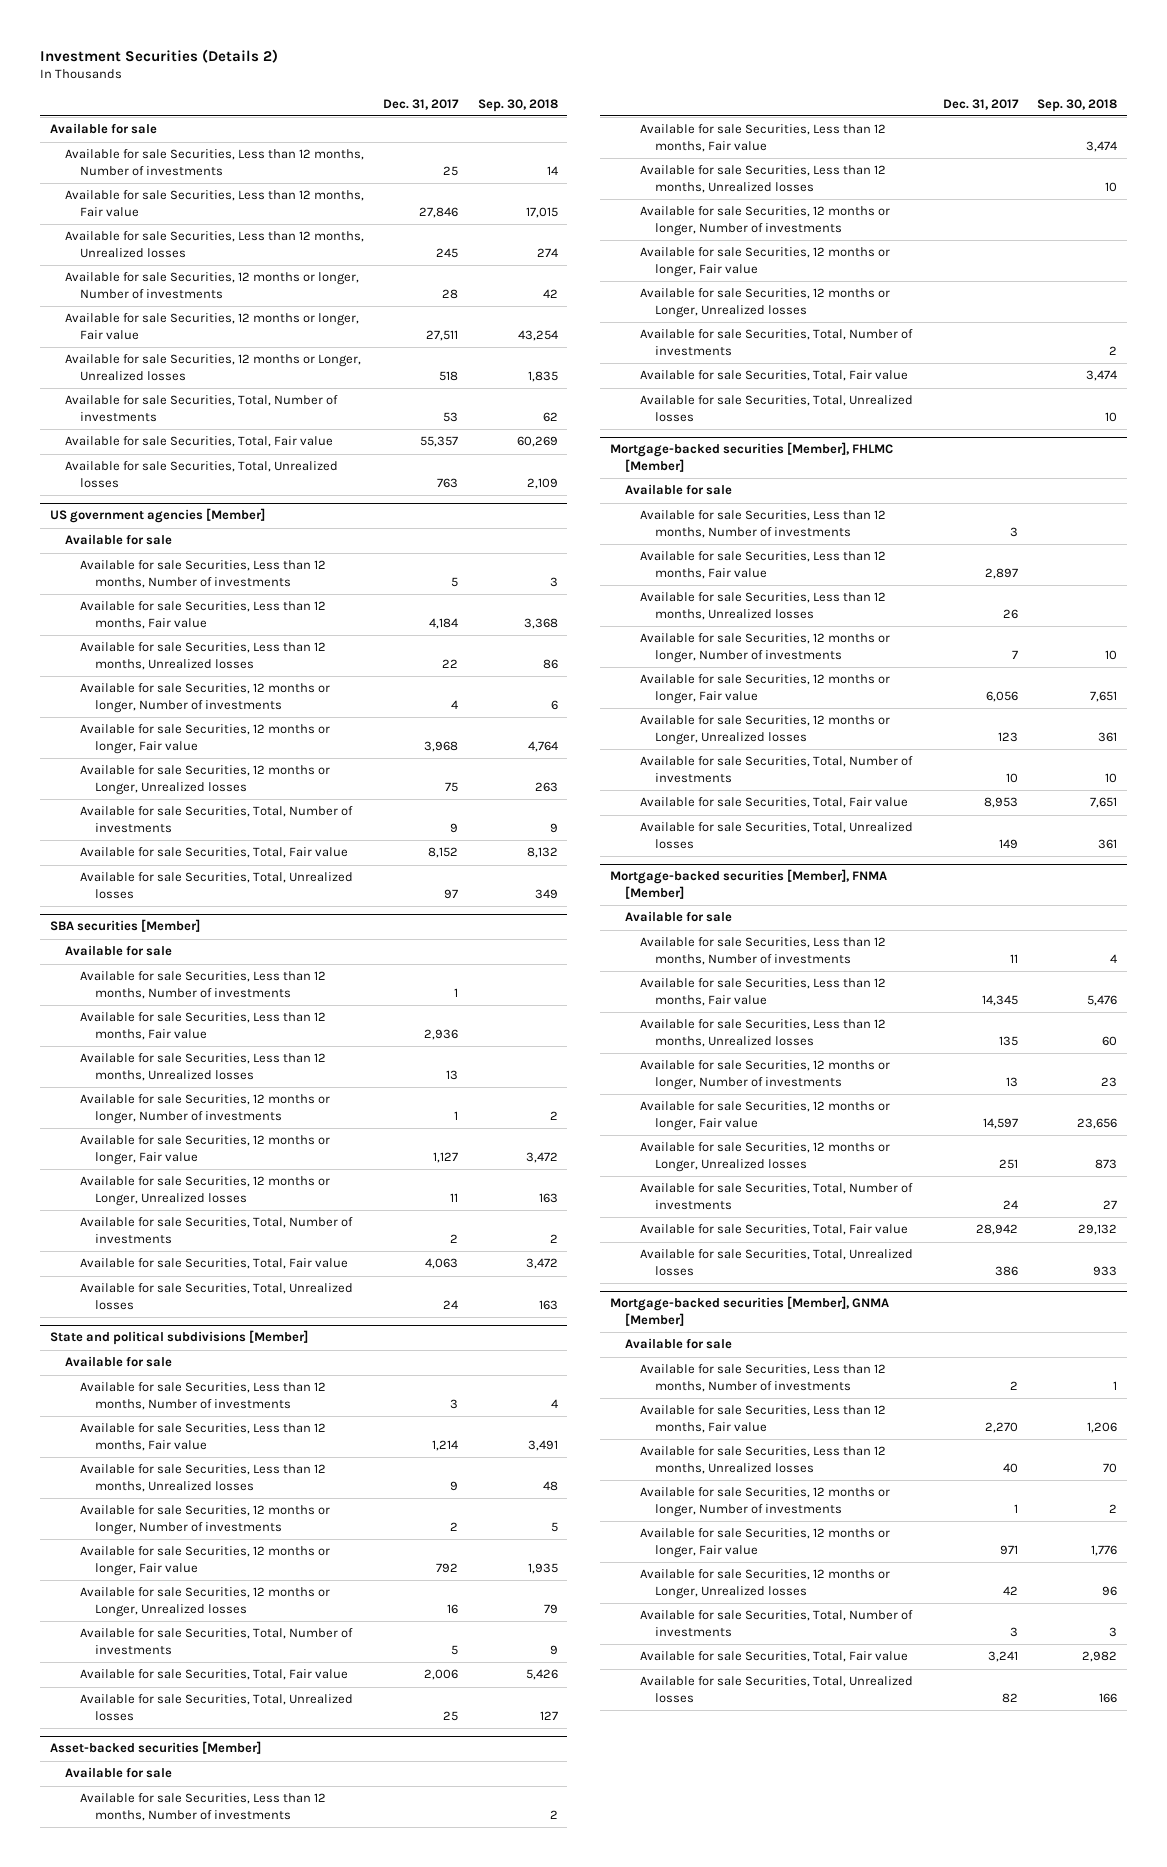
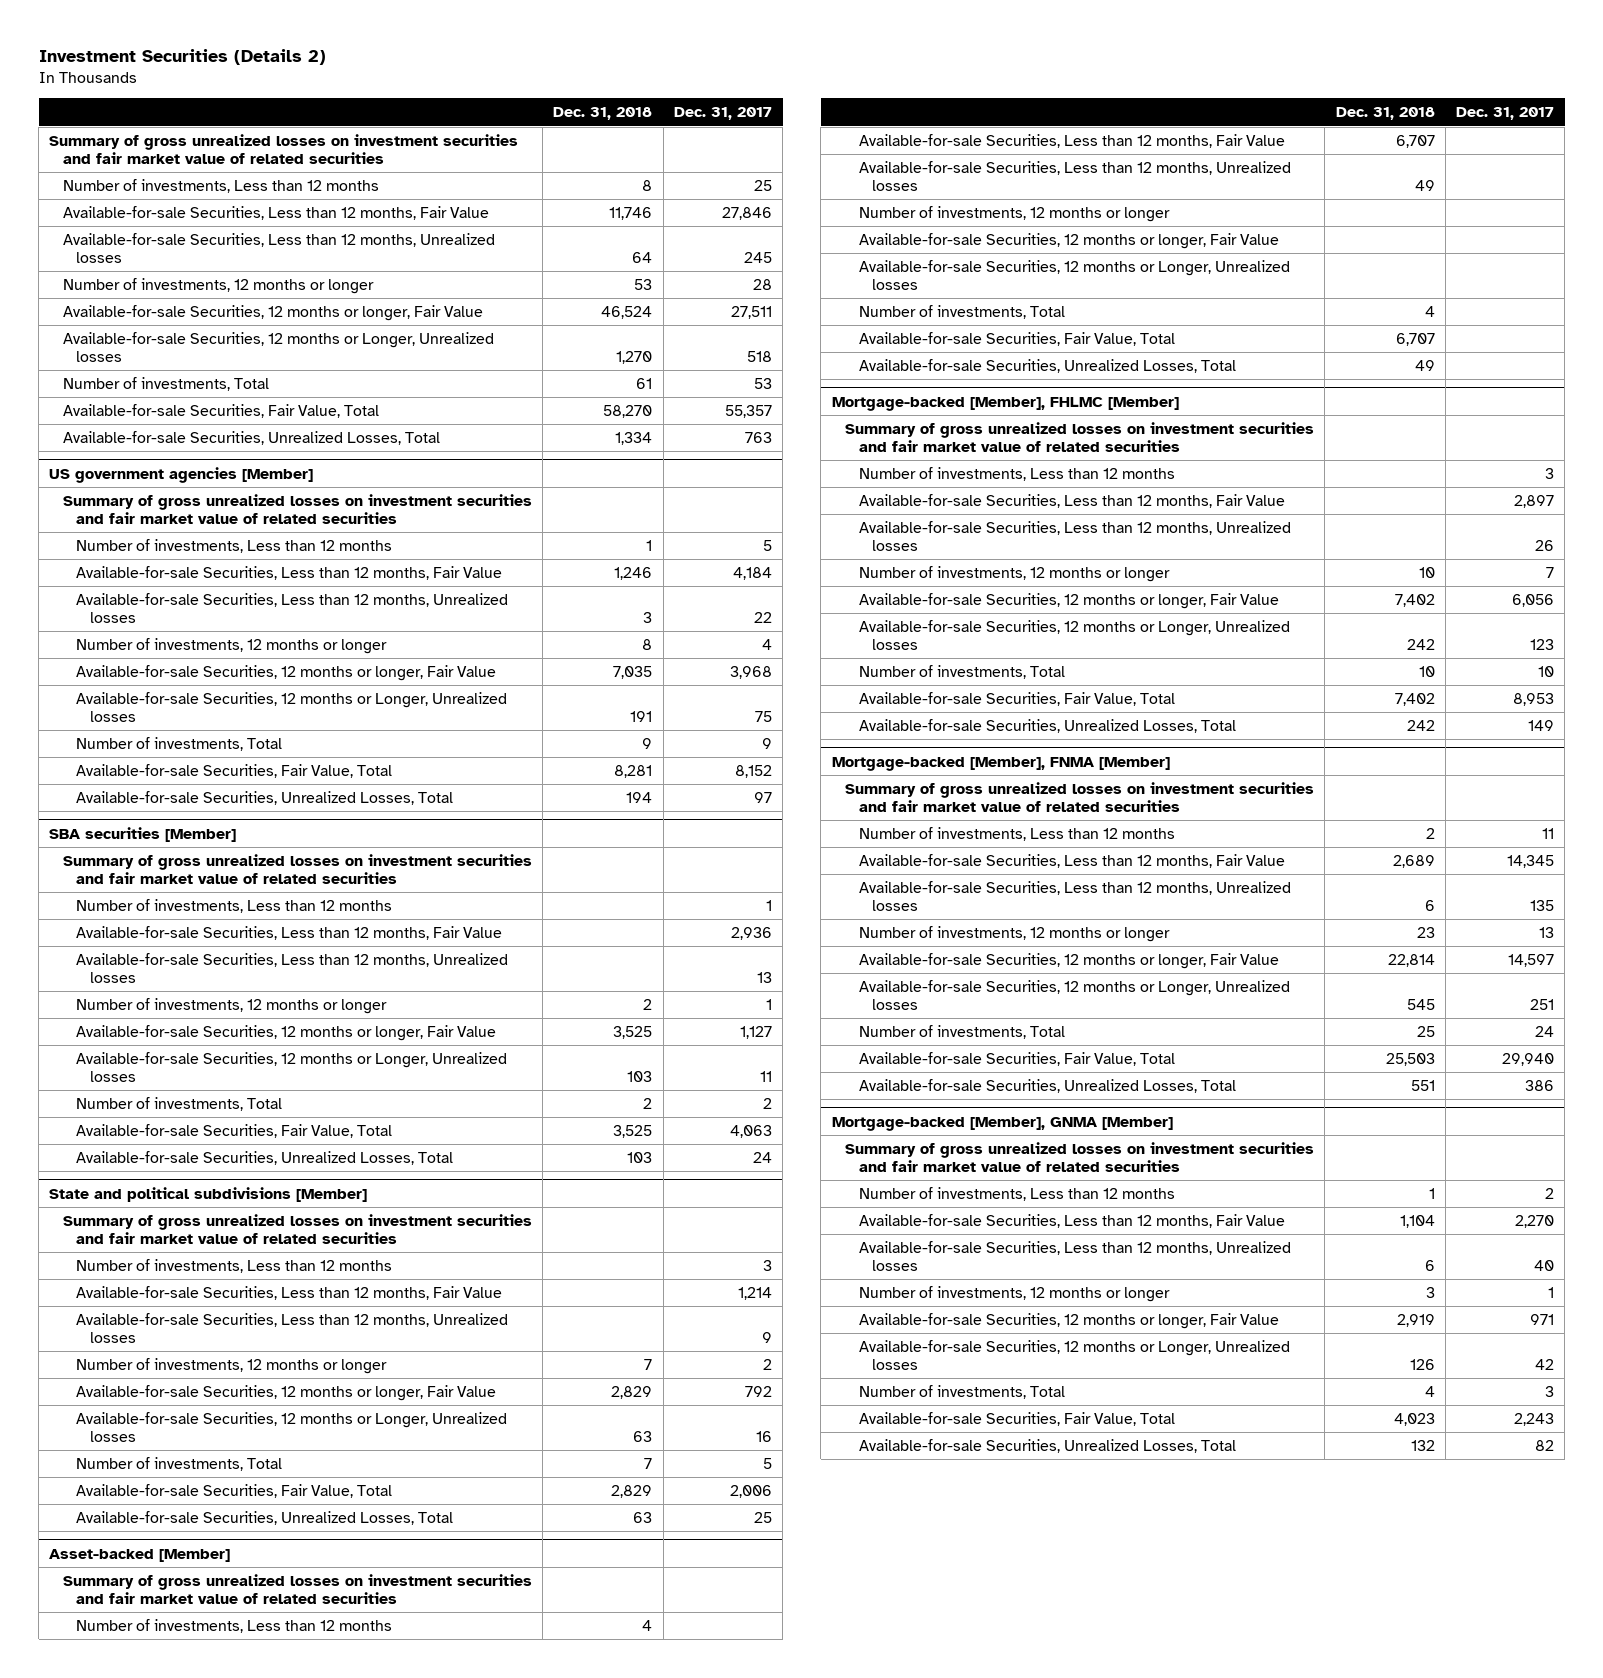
- | Dec. 31, 2017 | Sep. 30, 2018
+ | Dec. 31, 2018 | Dec. 31, 2017
- Available for sale
- Available for sale Securities, Less than 12 months, Number of investments | 25 | 14
- Available for sale Securities, Less than 12 months, Fair value | 27,846 | 17,015
- Available for sale Securities, Less than 12 months, Unrealized losses | 245 | 274
- Available for sale Securities, 12 months or longer, Number of investments | 28 | 42
- Available for sale Securities, 12 months or longer, Fair value | 27,511 | 43,254
- Available for sale Securities, 12 months or Longer, Unrealized losses | 518 | 1,835
- Available for sale Securities, Total, Number of investments | 53 | 62
- Available for sale Securities, Total, Fair value | 55,357 | 60,269
- Available for sale Securities, Total, Unrealized losses | 763 | 2,109
+ Summary of gross unrealized losses on investment securities and fair market value of related securities
+ Number of investments, Less than 12 months | 8 | 25
+ Available-for-sale Securities, Less than 12 months, Fair Value | 11,746 | 27,846
+ Available-for-sale Securities, Less than 12 months, Unrealized losses | 64 | 245
+ Number of investments, 12 months or longer | 53 | 28
+ Available-for-sale Securities, 12 months or longer, Fair Value | 46,524 | 27,511
+ Available-for-sale Securities, 12 months or Longer, Unrealized losses | 1,270 | 518
+ Number of investments, Total | 61 | 53
+ Available-for-sale Securities, Fair Value, Total | 58,270 | 55,357
+ Available-for-sale Securities, Unrealized Losses, Total | 1,334 | 763
@ US government agencies [Member]
- Available for sale
- Available for sale Securities, Less than 12 months, Number of investments | 5 | 3
- Available for sale Securities, Less than 12 months, Fair value | 4,184 | 3,368
- Available for sale Securities, Less than 12 months, Unrealized losses | 22 | 86
- Available for sale Securities, 12 months or longer, Number of investments | 4 | 6
- Available for sale Securities, 12 months or longer, Fair value | 3,968 | 4,764
- Available for sale Securities, 12 months or Longer, Unrealized losses | 75 | 263
- Available for sale Securities, Total, Number of investments | 9 | 9
- Available for sale Securities, Total, Fair value | 8,152 | 8,132
- Available for sale Securities, Total, Unrealized losses | 97 | 349
+ Summary of gross unrealized losses on investment securities and fair market value of related securities
+ Number of investments, Less than 12 months | 1 | 5
+ Available-for-sale Securities, Less than 12 months, Fair Value | 1,246 | 4,184
+ Available-for-sale Securities, Less than 12 months, Unrealized losses | 3 | 22
+ Number of investments, 12 months or longer | 8 | 4
+ Available-for-sale Securities, 12 months or longer, Fair Value | 7,035 | 3,968
+ Available-for-sale Securities, 12 months or Longer, Unrealized losses | 191 | 75
+ Number of investments, Total | 9 | 9
+ Available-for-sale Securities, Fair Value, Total | 8,281 | 8,152
+ Available-for-sale Securities, Unrealized Losses, Total | 194 | 97
@ SBA securities [Member]
- Available for sale
- Available for sale Securities, Less than 12 months, Number of investments | 1 |
- Available for sale Securities, Less than 12 months, Fair value | 2,936 |
- Available for sale Securities, Less than 12 months, Unrealized losses | 13 |
- Available for sale Securities, 12 months or longer, Number of investments | 1 | 2
- Available for sale Securities, 12 months or longer, Fair value | 1,127 | 3,472
- Available for sale Securities, 12 months or Longer, Unrealized losses | 11 | 163
- Available for sale Securities, Total, Number of investments | 2 | 2
- Available for sale Securities, Total, Fair value | 4,063 | 3,472
- Available for sale Securities, Total, Unrealized losses | 24 | 163
+ Summary of gross unrealized losses on investment securities and fair market value of related securities
+ Number of investments, Less than 12 months | | 1
+ Available-for-sale Securities, Less than 12 months, Fair Value | | 2,936
+ Available-for-sale Securities, Less than 12 months, Unrealized losses | | 13
+ Number of investments, 12 months or longer | 2 | 1
+ Available-for-sale Securities, 12 months or longer, Fair Value | 3,525 | 1,127
+ Available-for-sale Securities, 12 months or Longer, Unrealized losses | 103 | 11
+ Number of investments, Total | 2 | 2
+ Available-for-sale Securities, Fair Value, Total | 3,525 | 4,063
+ Available-for-sale Securities, Unrealized Losses, Total | 103 | 24
@ State and political subdivisions [Member]
- Available for sale
- Available for sale Securities, Less than 12 months, Number of investments | 3 | 4
- Available for sale Securities, Less than 12 months, Fair value | 1,214 | 3,491
- Available for sale Securities, Less than 12 months, Unrealized losses | 9 | 48
- Available for sale Securities, 12 months or longer, Number of investments | 2 | 5
- Available for sale Securities, 12 months or longer, Fair value | 792 | 1,935
- Available for sale Securities, 12 months or Longer, Unrealized losses | 16 | 79
- Available for sale Securities, Total, Number of investments | 5 | 9
- Available for sale Securities, Total, Fair value | 2,006 | 5,426
- Available for sale Securities, Total, Unrealized losses | 25 | 127
- Asset-backed securities [Member]
- Available for sale
- Available for sale Securities, Less than 12 months, Number of investments | | 2
- Available for sale Securities, Less than 12 months, Fair value | | 3,474
- Available for sale Securities, Less than 12 months, Unrealized losses | | 10
- Available for sale Securities, 12 months or longer, Number of investments
- Available for sale Securities, 12 months or longer, Fair value
- Available for sale Securities, 12 months or Longer, Unrealized losses
- Available for sale Securities, Total, Number of investments | | 2
- Available for sale Securities, Total, Fair value | | 3,474
- Available for sale Securities, Total, Unrealized losses | | 10
- Mortgage-backed securities [Member], FHLMC [Member]
- Available for sale
- Available for sale Securities, Less than 12 months, Number of investments | 3 |
- Available for sale Securities, Less than 12 months, Fair value | 2,897 |
- Available for sale Securities, Less than 12 months, Unrealized losses | 26 |
- Available for sale Securities, 12 months or longer, Number of investments | 7 | 10
- Available for sale Securities, 12 months or longer, Fair value | 6,056 | 7,651
- Available for sale Securities, 12 months or Longer, Unrealized losses | 123 | 361
- Available for sale Securities, Total, Number of investments | 10 | 10
- Available for sale Securities, Total, Fair value | 8,953 | 7,651
- Available for sale Securities, Total, Unrealized losses | 149 | 361
- Mortgage-backed securities [Member], FNMA [Member]
- Available for sale
- Available for sale Securities, Less than 12 months, Number of investments | 11 | 4
- Available for sale Securities, Less than 12 months, Fair value | 14,345 | 5,476
- Available for sale Securities, Less than 12 months, Unrealized losses | 135 | 60
- Available for sale Securities, 12 months or longer, Number of investments | 13 | 23
- Available for sale Securities, 12 months or longer, Fair value | 14,597 | 23,656
- Available for sale Securities, 12 months or Longer, Unrealized losses | 251 | 873
- Available for sale Securities, Total, Number of investments | 24 | 27
- Available for sale Securities, Total, Fair value | 28,942 | 29,132
- Available for sale Securities, Total, Unrealized losses | 386 | 933
- Mortgage-backed securities [Member], GNMA [Member]
- Available for sale
- Available for sale Securities, Less than 12 months, Number of investments | 2 | 1
- Available for sale Securities, Less than 12 months, Fair value | 2,270 | 1,206
- Available for sale Securities, Less than 12 months, Unrealized losses | 40 | 70
- Available for sale Securities, 12 months or longer, Number of investments | 1 | 2
- Available for sale Securities, 12 months or longer, Fair value | 971 | 1,776
- Available for sale Securities, 12 months or Longer, Unrealized losses | 42 | 96
- Available for sale Securities, Total, Number of investments | 3 | 3
- Available for sale Securities, Total, Fair value | 3,241 | 2,982
- Available for sale Securities, Total, Unrealized losses | 82 | 166
@ State and political subdivisions [Member]
+ Summary of gross unrealized losses on investment securities and fair market value of related securities
+ Number of investments, Less than 12 months | | 3
+ Available-for-sale Securities, Less than 12 months, Fair Value | | 1,214
+ Available-for-sale Securities, Less than 12 months, Unrealized losses | | 9
+ Number of investments, 12 months or longer | 7 | 2
+ Available-for-sale Securities, 12 months or longer, Fair Value | 2,829 | 792
+ Available-for-sale Securities, 12 months or Longer, Unrealized losses | 63 | 16
+ Number of investments, Total | 7 | 5
+ Available-for-sale Securities, Fair Value, Total | 2,829 | 2,006
+ Available-for-sale Securities, Unrealized Losses, Total | 63 | 25
+ Asset-backed [Member]
+ Summary of gross unrealized losses on investment securities and fair market value of related securities
+ Number of investments, Less than 12 months | 4 |
+ Available-for-sale Securities, Less than 12 months, Fair Value | 6,707 |
+ Available-for-sale Securities, Less than 12 months, Unrealized losses | 49 |
+ Number of investments, 12 months or longer
+ Available-for-sale Securities, 12 months or longer, Fair Value
+ Available-for-sale Securities, 12 months or Longer, Unrealized losses
+ Number of investments, Total | 4 |
+ Available-for-sale Securities, Fair Value, Total | 6,707 |
+ Available-for-sale Securities, Unrealized Losses, Total | 49 |
+ Mortgage-backed [Member], FHLMC [Member]
+ Summary of gross unrealized losses on investment securities and fair market value of related securities
+ Number of investments, Less than 12 months | | 3
+ Available-for-sale Securities, Less than 12 months, Fair Value | | 2,897
+ Available-for-sale Securities, Less than 12 months, Unrealized losses | | 26
+ Number of investments, 12 months or longer | 10 | 7
+ Available-for-sale Securities, 12 months or longer, Fair Value | 7,402 | 6,056
+ Available-for-sale Securities, 12 months or Longer, Unrealized losses | 242 | 123
+ Number of investments, Total | 10 | 10
+ Available-for-sale Securities, Fair Value, Total | 7,402 | 8,953
+ Available-for-sale Securities, Unrealized Losses, Total | 242 | 149
+ Mortgage-backed [Member], FNMA [Member]
+ Summary of gross unrealized losses on investment securities and fair market value of related securities
+ Number of investments, Less than 12 months | 2 | 11
+ Available-for-sale Securities, Less than 12 months, Fair Value | 2,689 | 14,345
+ Available-for-sale Securities, Less than 12 months, Unrealized losses | 6 | 135
+ Number of investments, 12 months or longer | 23 | 13
+ Available-for-sale Securities, 12 months or longer, Fair Value | 22,814 | 14,597
+ Available-for-sale Securities, 12 months or Longer, Unrealized losses | 545 | 251
+ Number of investments, Total | 25 | 24
+ Available-for-sale Securities, Fair Value, Total | 25,503 | 29,940
+ Available-for-sale Securities, Unrealized Losses, Total | 551 | 386
+ Mortgage-backed [Member], GNMA [Member]
+ Summary of gross unrealized losses on investment securities and fair market value of related securities
+ Number of investments, Less than 12 months | 1 | 2
+ Available-for-sale Securities, Less than 12 months, Fair Value | 1,104 | 2,270
+ Available-for-sale Securities, Less than 12 months, Unrealized losses | 6 | 40
+ Number of investments, 12 months or longer | 3 | 1
+ Available-for-sale Securities, 12 months or longer, Fair Value | 2,919 | 971
+ Available-for-sale Securities, 12 months or Longer, Unrealized losses | 126 | 42
+ Number of investments, Total | 4 | 3
+ Available-for-sale Securities, Fair Value, Total | 4,023 | 2,243
+ Available-for-sale Securities, Unrealized Losses, Total | 132 | 82

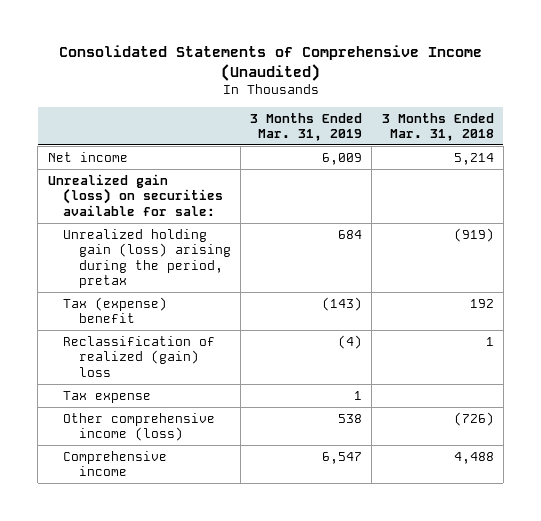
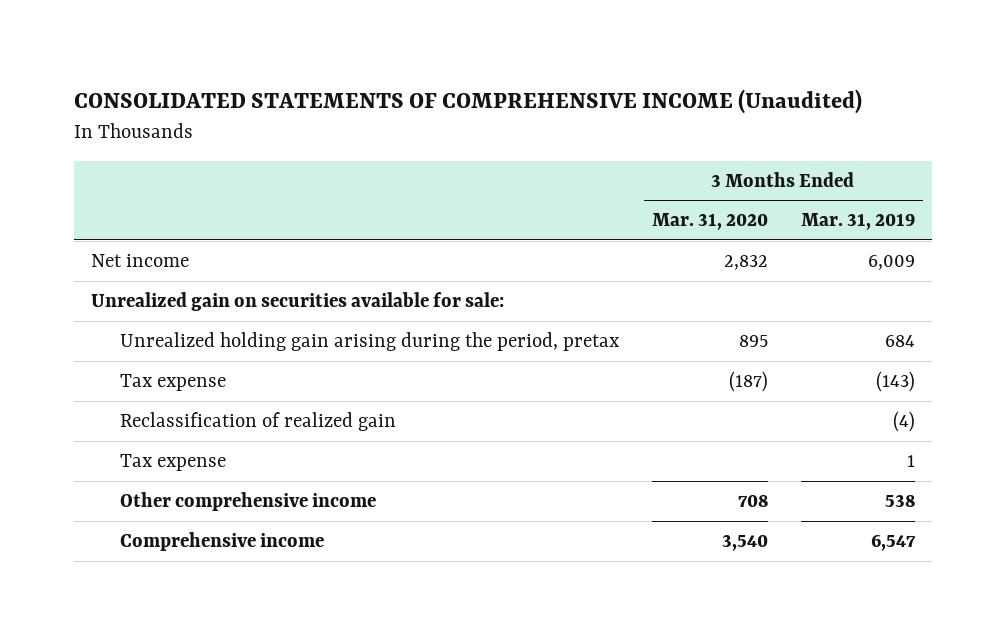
- Consolidated Statements of Comprehensive Income (Unaudited)
+ CONSOLIDATED STATEMENTS OF COMPREHENSIVE INCOME (Unaudited)
- | 3 Months Ended Mar. 31, 2019 | 3 Months Ended Mar. 31, 2018
+ | 3 Months Ended Mar. 31, 2020 | 3 Months Ended Mar. 31, 2019
- Unrealized gain (loss) on securities available for sale:
- Unrealized holding gain (loss) arising during the period, pretax | 684 | (919)
- Tax (expense) benefit | (143) | 192
- Reclassification of realized (gain) loss | (4) | 1
+ Unrealized gain on securities available for sale:
+ Unrealized holding gain arising during the period, pretax | 895 | 684
+ Tax expense | (187) | (143)
+ Reclassification of realized gain | | (4)
- Other comprehensive income (loss) | 538 | (726)
+ Other comprehensive income | 708 | 538

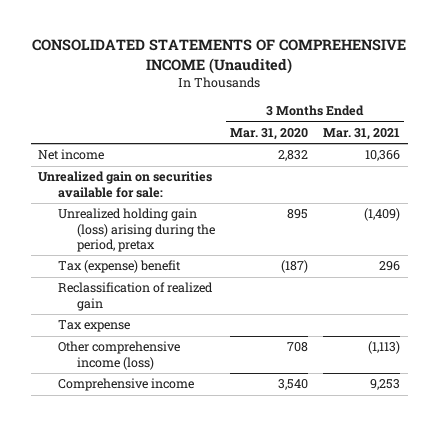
- | 3 Months Ended Mar. 31, 2020 | 3 Months Ended Mar. 31, 2019
+ | 3 Months Ended Mar. 31, 2020 | 3 Months Ended Mar. 31, 2021
- Unrealized holding gain arising during the period, pretax | 895 | 684
- Tax expense | (187) | (143)
+ Unrealized holding gain (loss) arising during the period, pretax | 895 | (1,409)
+ Tax (expense) benefit | (187) | 296
- Other comprehensive income | 708 | 538
+ Other comprehensive income (loss) | 708 | (1,113)

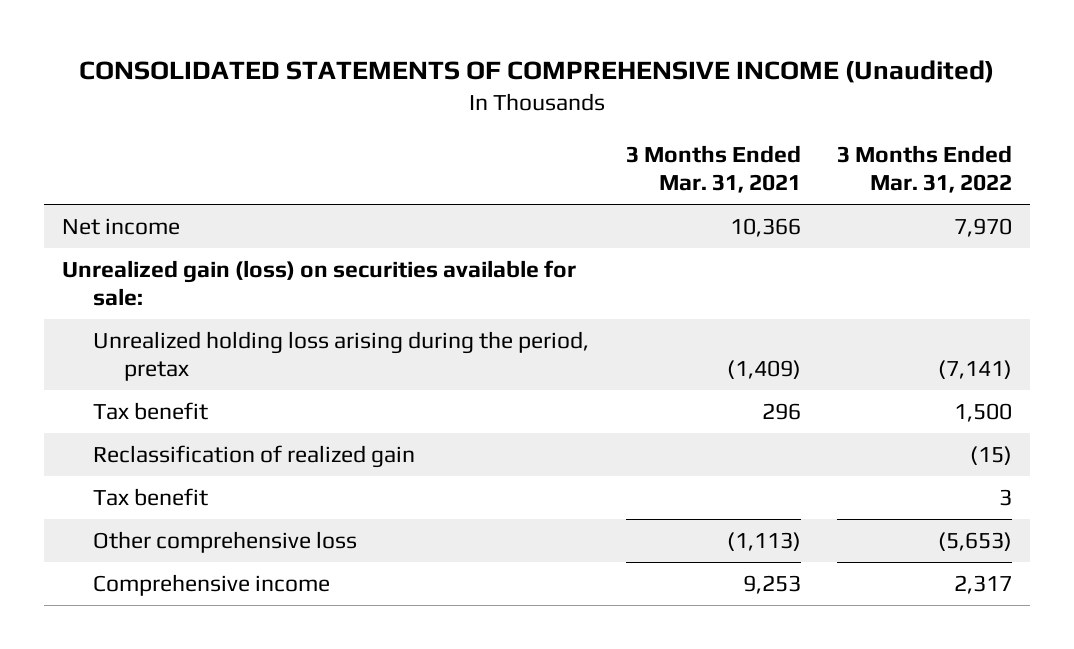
- | 3 Months Ended Mar. 31, 2020 | 3 Months Ended Mar. 31, 2021
+ | 3 Months Ended Mar. 31, 2021 | 3 Months Ended Mar. 31, 2022
- Unrealized gain on securities available for sale:
- Unrealized holding gain (loss) arising during the period, pretax | 895 | (1,409)
- Tax (expense) benefit | (187) | 296
+ Unrealized gain (loss) on securities available for sale:
+ Unrealized holding loss arising during the period, pretax | (1,409) | (7,141)
+ Tax benefit | 296 | 1,500
- Tax expense
- Other comprehensive income (loss) | 708 | (1,113)
+ Tax benefit | | 3
+ Other comprehensive loss | (1,113) | (5,653)

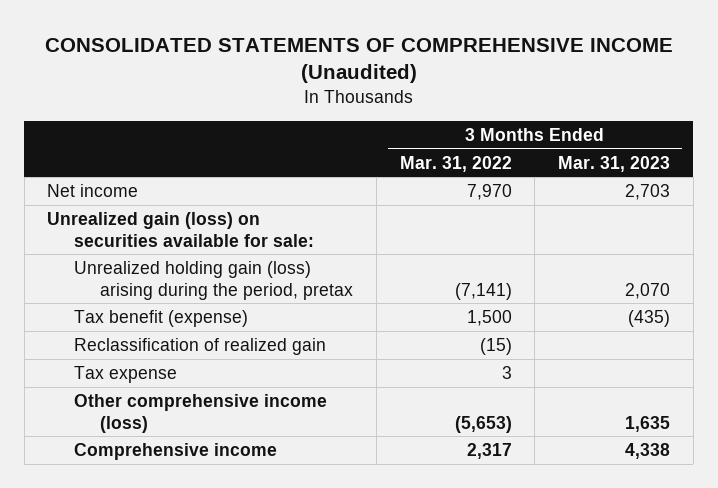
- | 3 Months Ended Mar. 31, 2021 | 3 Months Ended Mar. 31, 2022
+ | 3 Months Ended Mar. 31, 2022 | 3 Months Ended Mar. 31, 2023
- Unrealized holding loss arising during the period, pretax | (1,409) | (7,141)
- Tax benefit | 296 | 1,500
+ Unrealized holding gain (loss) arising during the period, pretax | (7,141) | 2,070
+ Tax benefit (expense) | 1,500 | (435)
- Tax benefit | | 3
- Other comprehensive loss | (1,113) | (5,653)
+ Tax expense | 3 |
+ Other comprehensive income (loss) | (5,653) | 1,635

